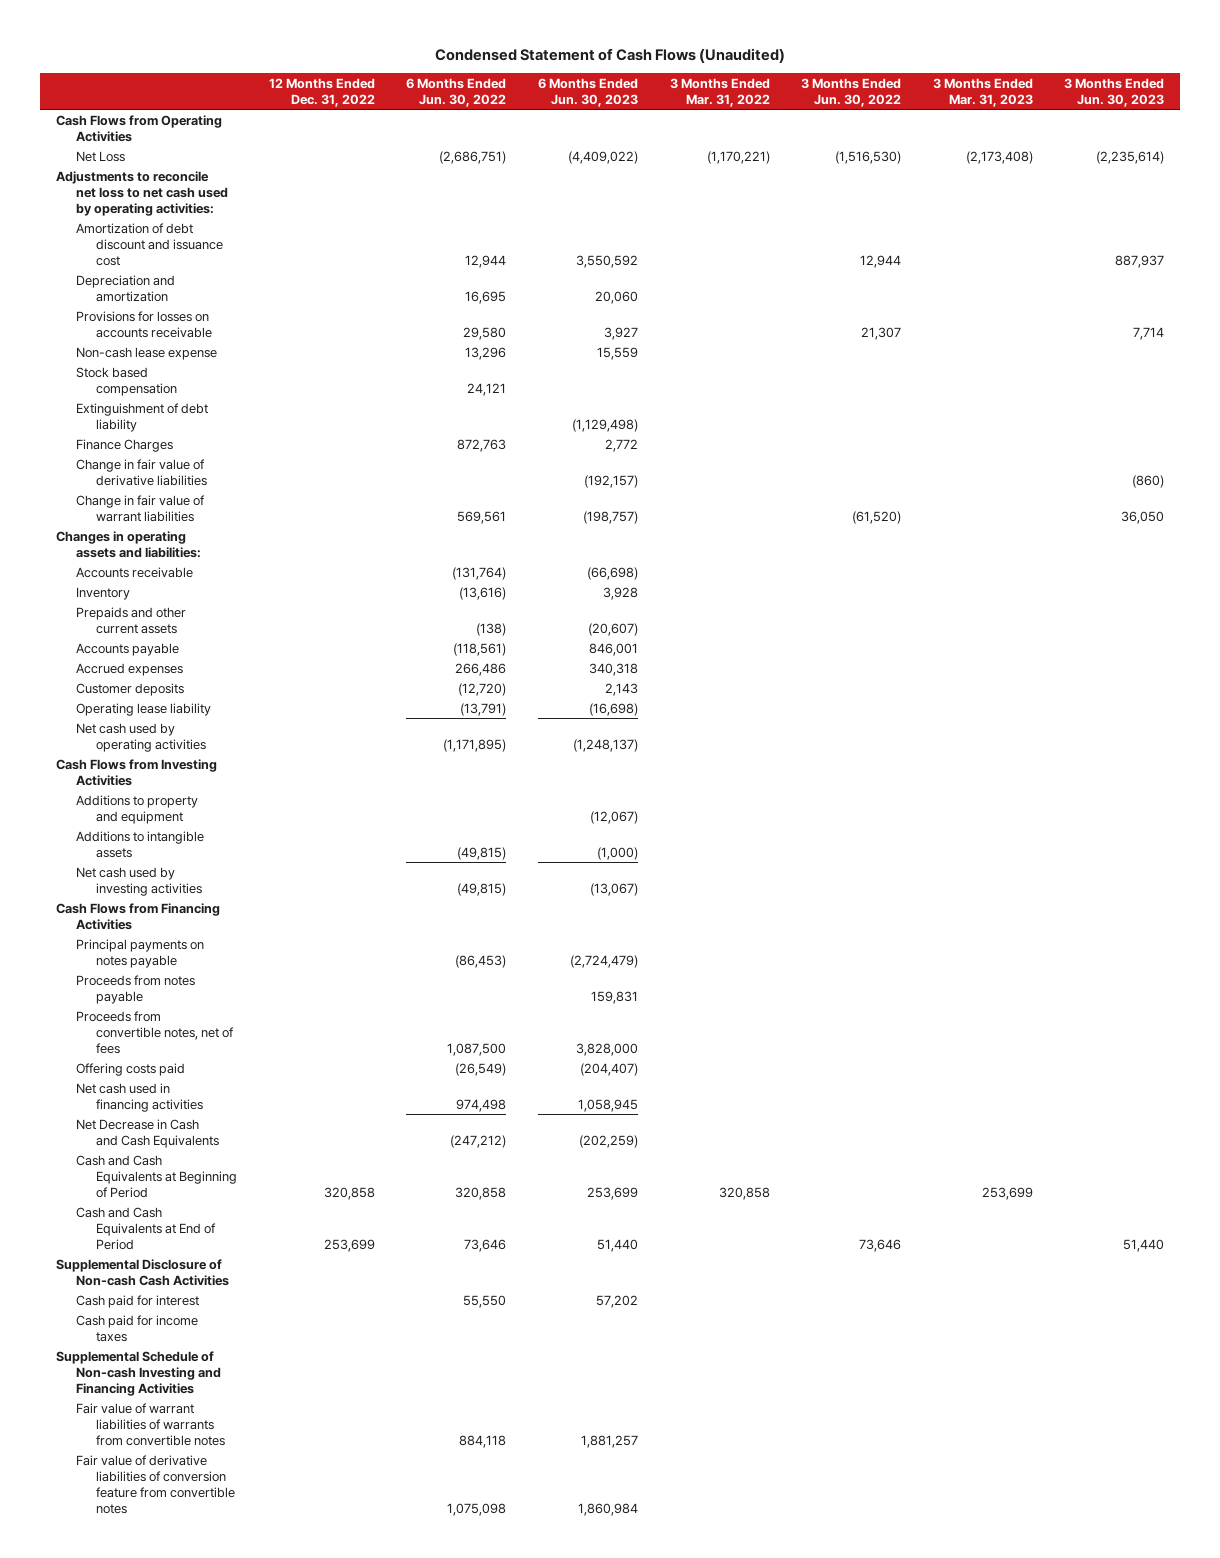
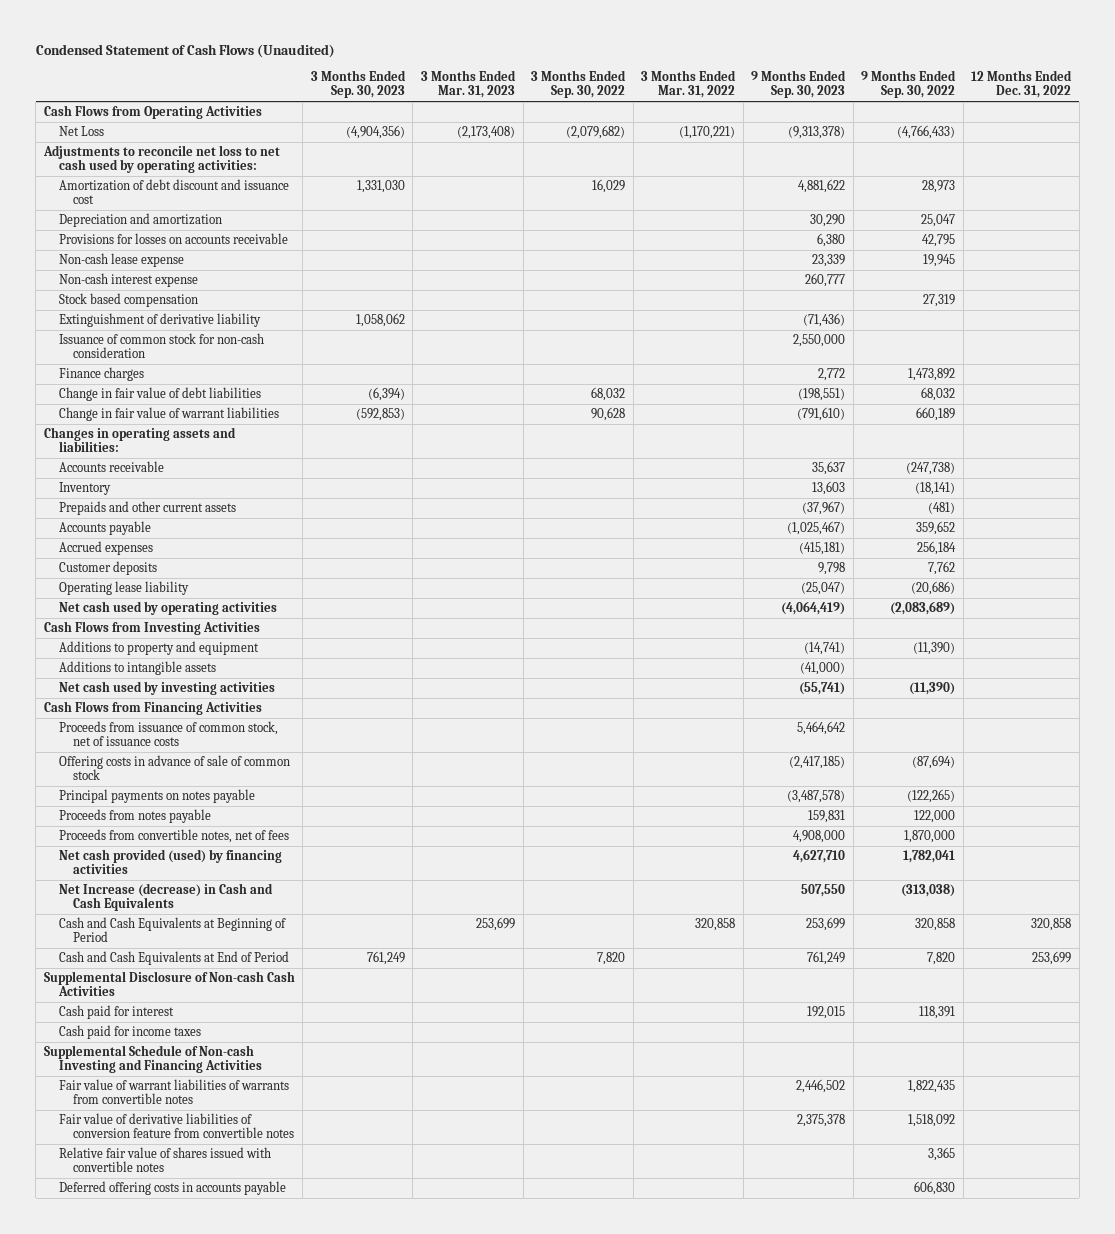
- | 12 Months Ended Dec. 31, 2022 | 6 Months Ended Jun. 30, 2022 | 6 Months Ended Jun. 30, 2023 | 3 Months Ended Mar. 31, 2022 | 3 Months Ended Jun. 30, 2022 | 3 Months Ended Mar. 31, 2023 | 3 Months Ended Jun. 30, 2023
+ | 3 Months Ended Sep. 30, 2023 | 3 Months Ended Mar. 31, 2023 | 3 Months Ended Sep. 30, 2022 | 3 Months Ended Mar. 31, 2022 | 9 Months Ended Sep. 30, 2023 | 9 Months Ended Sep. 30, 2022 | 12 Months Ended Dec. 31, 2022
+ Non-cash interest expense | | | | | 260,777 | |
- Extinguishment of debt liability | | | (1,129,498) | | | |
- Finance Charges | | 872,763 | 2,772 | | | |
- Change in fair value of derivative liabilities | | | (192,157) | | | | (860)
+ Extinguishment of derivative liability | 1,058,062 | | | | (71,436) | |
+ Issuance of common stock for non-cash consideration | | | | | 2,550,000 | |
+ Finance charges | | | | | 2,772 | 1,473,892 |
+ Change in fair value of debt liabilities | (6,394) | | 68,032 | | (198,551) | 68,032 |
+ Proceeds from issuance of common stock, net of issuance costs | | | | | 5,464,642 | |
+ Offering costs in advance of sale of common stock | | | | | (2,417,185) | (87,694) |
- Offering costs paid | | (26,549) | (204,407) | | | |
- Net cash used in financing activities | | 974,498 | 1,058,945 | | | |
- Net Decrease in Cash and Cash Equivalents | | (247,212) | (202,259) | | | |
+ Net cash provided (used) by financing activities | | | | | 4,627,710 | 1,782,041 |
+ Net Increase (decrease) in Cash and Cash Equivalents | | | | | 507,550 | (313,038) |
+ Relative fair value of shares issued with convertible notes | | | | | | 3,365 |
+ Deferred offering costs in accounts payable | | | | | | 606,830 |

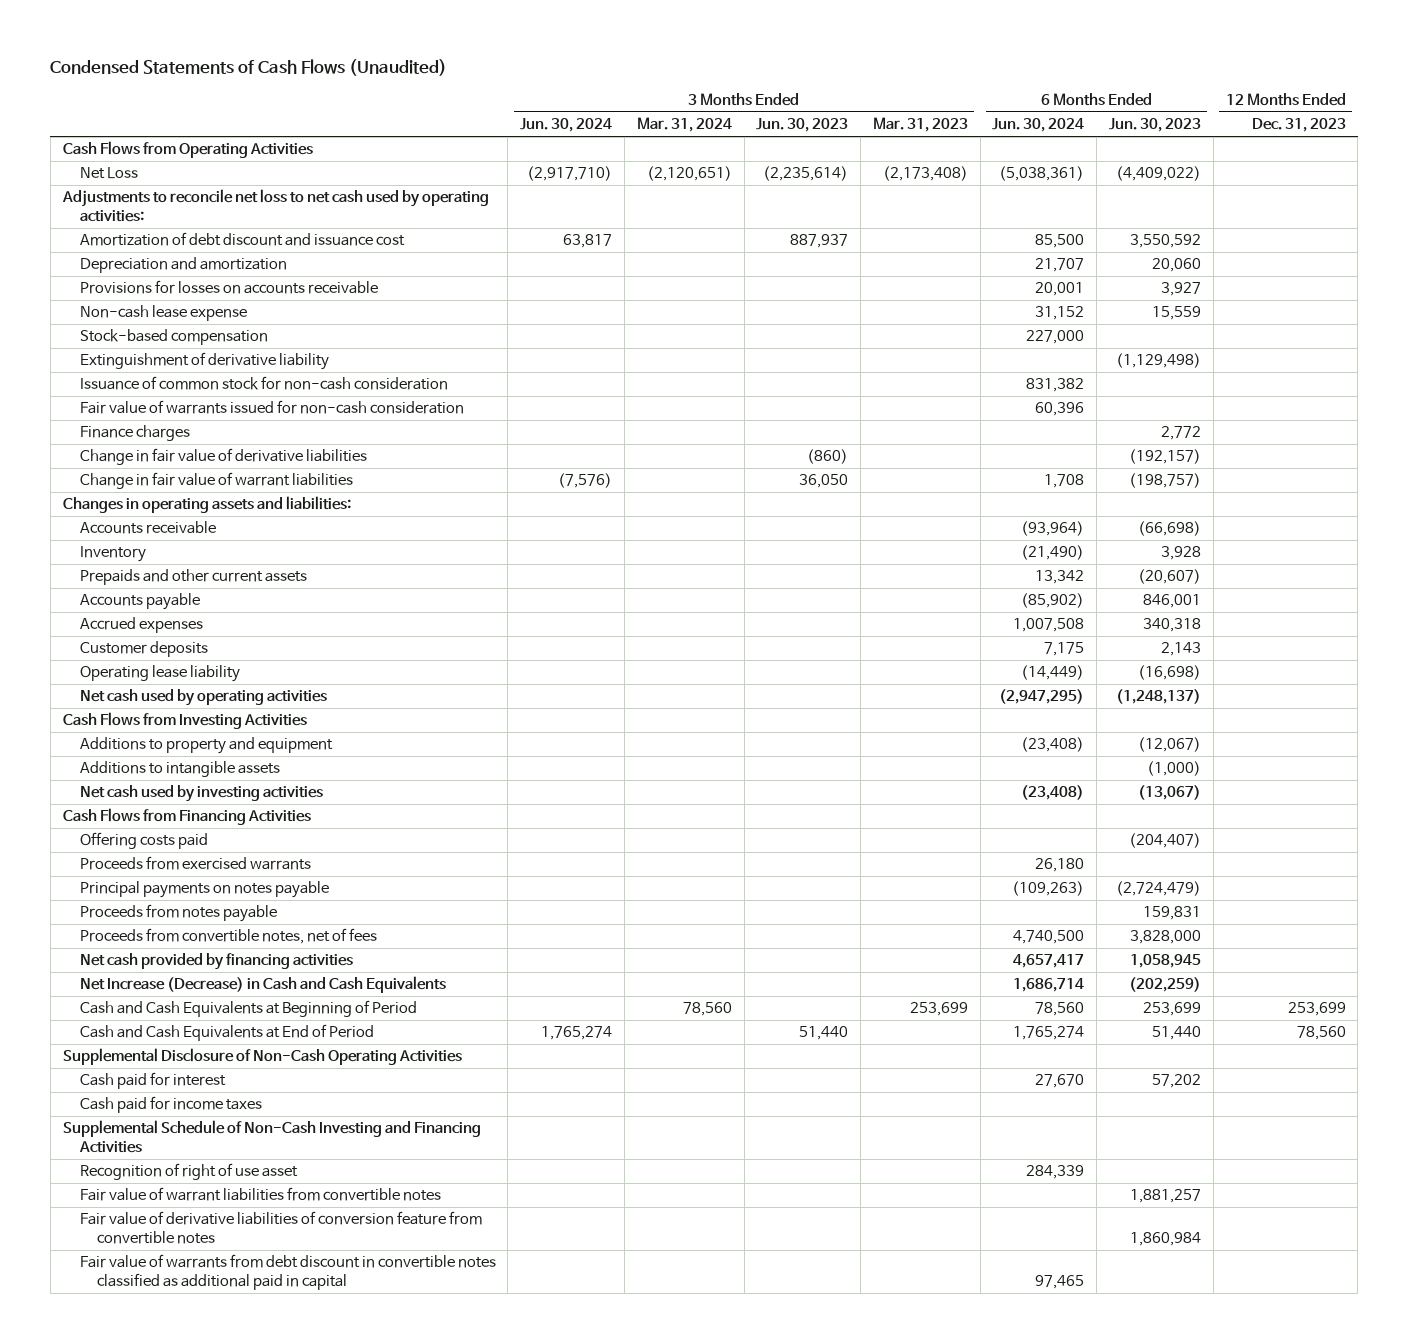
- Condensed Statement of Cash Flows (Unaudited)
+ Condensed Statements of Cash Flows (Unaudited)
- | 3 Months Ended Sep. 30, 2023 | 3 Months Ended Mar. 31, 2023 | 3 Months Ended Sep. 30, 2022 | 3 Months Ended Mar. 31, 2022 | 9 Months Ended Sep. 30, 2023 | 9 Months Ended Sep. 30, 2022 | 12 Months Ended Dec. 31, 2022
+ | 3 Months Ended Jun. 30, 2024 | 3 Months Ended Mar. 31, 2024 | 3 Months Ended Jun. 30, 2023 | 3 Months Ended Mar. 31, 2023 | 6 Months Ended Jun. 30, 2024 | 6 Months Ended Jun. 30, 2023 | 12 Months Ended Dec. 31, 2023
- Non-cash interest expense | | | | | 260,777 | |
- Stock based compensation | | | | | | 27,319 |
+ Stock-based compensation | | | | | 227,000 | |
+ Fair value of warrants issued for non-cash consideration | | | | | 60,396 | |
- Change in fair value of debt liabilities | (6,394) | | 68,032 | | (198,551) | 68,032 |
+ Change in fair value of derivative liabilities | | | (860) | | | (192,157) |
- Proceeds from issuance of common stock, net of issuance costs | | | | | 5,464,642 | |
- Offering costs in advance of sale of common stock | | | | | (2,417,185) | (87,694) |
+ Offering costs paid | | | | | | (204,407) |
+ Proceeds from exercised warrants | | | | | 26,180 | |
- Net cash provided (used) by financing activities | | | | | 4,627,710 | 1,782,041 |
- Net Increase (decrease) in Cash and Cash Equivalents | | | | | 507,550 | (313,038) |
+ Net cash provided by financing activities | | | | | 4,657,417 | 1,058,945 |
+ Net Increase (Decrease) in Cash and Cash Equivalents | | | | | 1,686,714 | (202,259) |
- Supplemental Disclosure of Non-cash Cash Activities
+ Supplemental Disclosure of Non-Cash Operating Activities
- Supplemental Schedule of Non-cash Investing and Financing Activities
- Fair value of warrant liabilities of warrants from convertible notes | | | | | 2,446,502 | 1,822,435 |
+ Supplemental Schedule of Non-Cash Investing and Financing Activities
+ Recognition of right of use asset | | | | | 284,339 | |
+ Fair value of warrant liabilities from convertible notes | | | | | | 1,881,257 |
- Relative fair value of shares issued with convertible notes | | | | | | 3,365 |
- Deferred offering costs in accounts payable | | | | | | 606,830 |
+ Fair value of warrants from debt discount in convertible notes classified as additional paid in capital | | | | | 97,465 | |

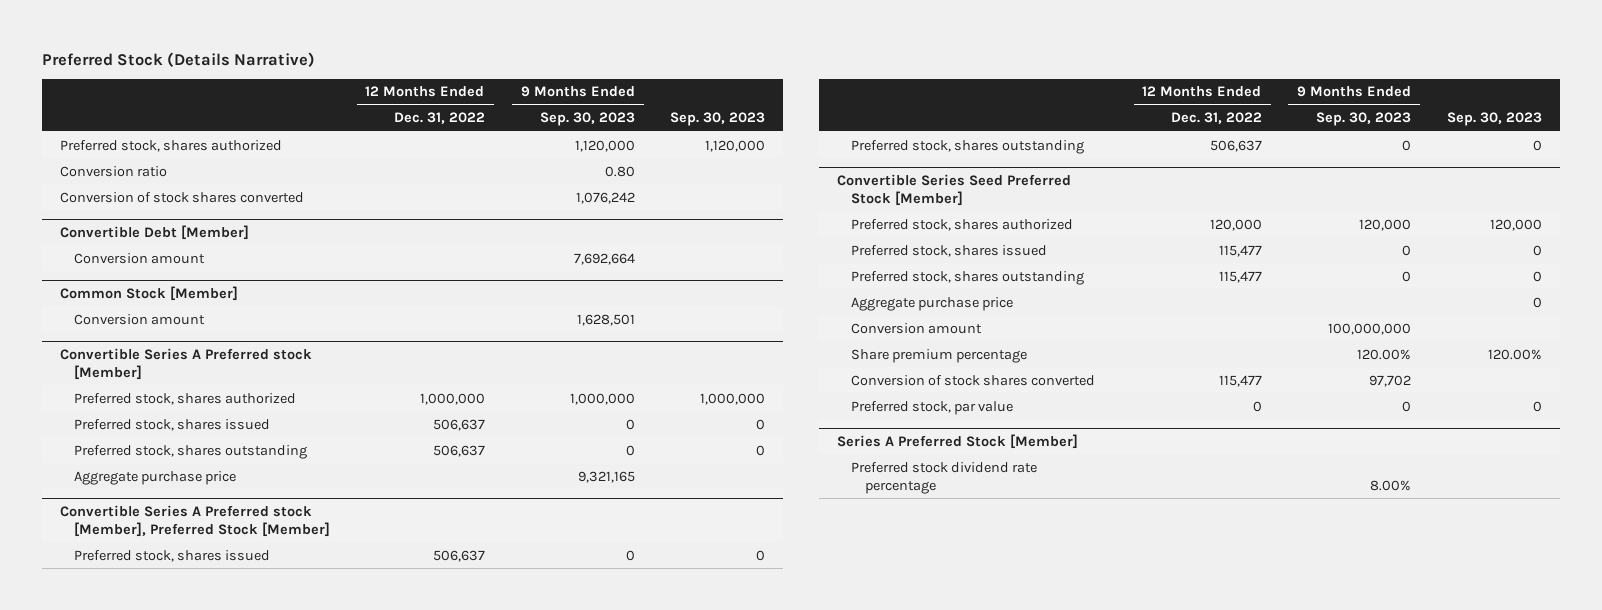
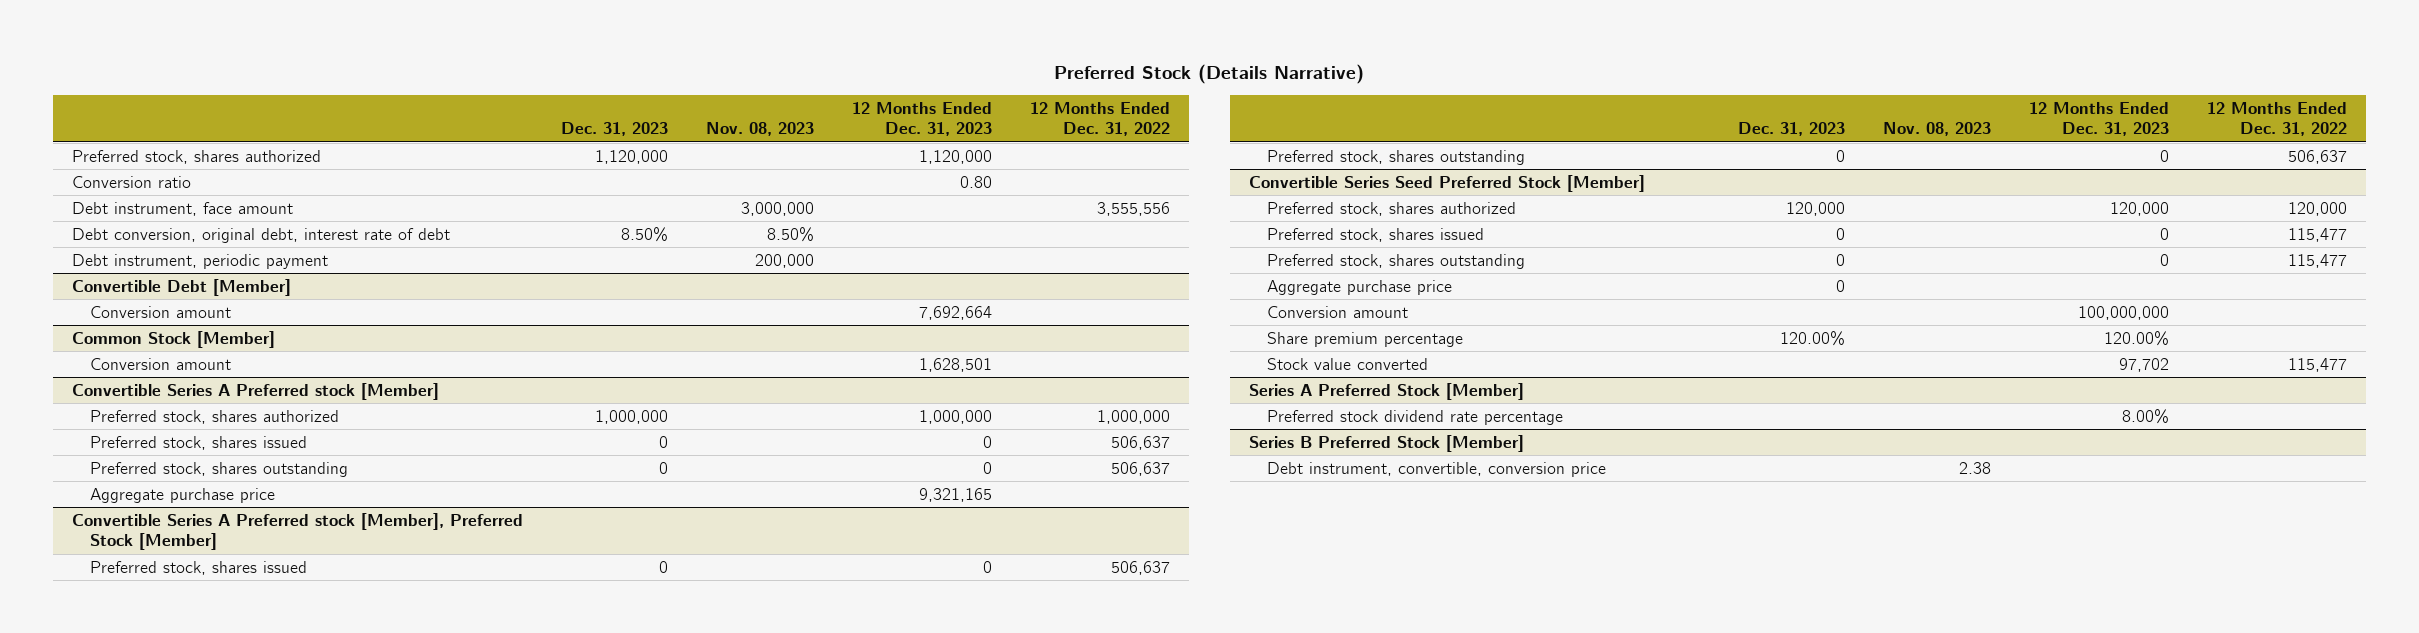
- | 12 Months Ended Dec. 31, 2022 | 9 Months Ended Sep. 30, 2023 | Sep. 30, 2023
+ | Dec. 31, 2023 | Nov. 08, 2023 | 12 Months Ended Dec. 31, 2023 | 12 Months Ended Dec. 31, 2022
- Conversion of stock shares converted | | 1,076,242 |
+ Debt instrument, face amount | | 3,000,000 | | 3,555,556
+ Debt conversion, original debt, interest rate of debt | 8.50% | 8.50% | |
+ Debt instrument, periodic payment | | 200,000 | |
@ Convertible Series Seed Preferred Stock [Member]
- Conversion of stock shares converted | 115,477 | 97,702 |
- Preferred stock, par value | 0 | 0 | 0
+ Stock value converted | | | 97,702 | 115,477
+ Series B Preferred Stock [Member]
+ Debt instrument, convertible, conversion price | | 2.38 | |

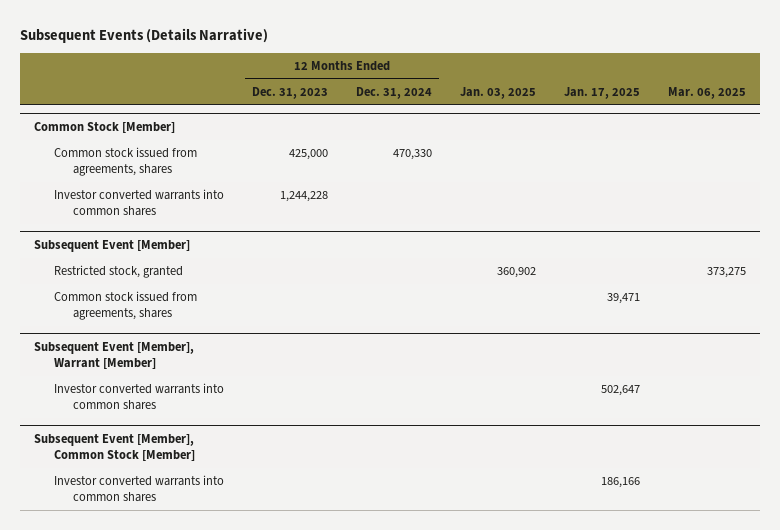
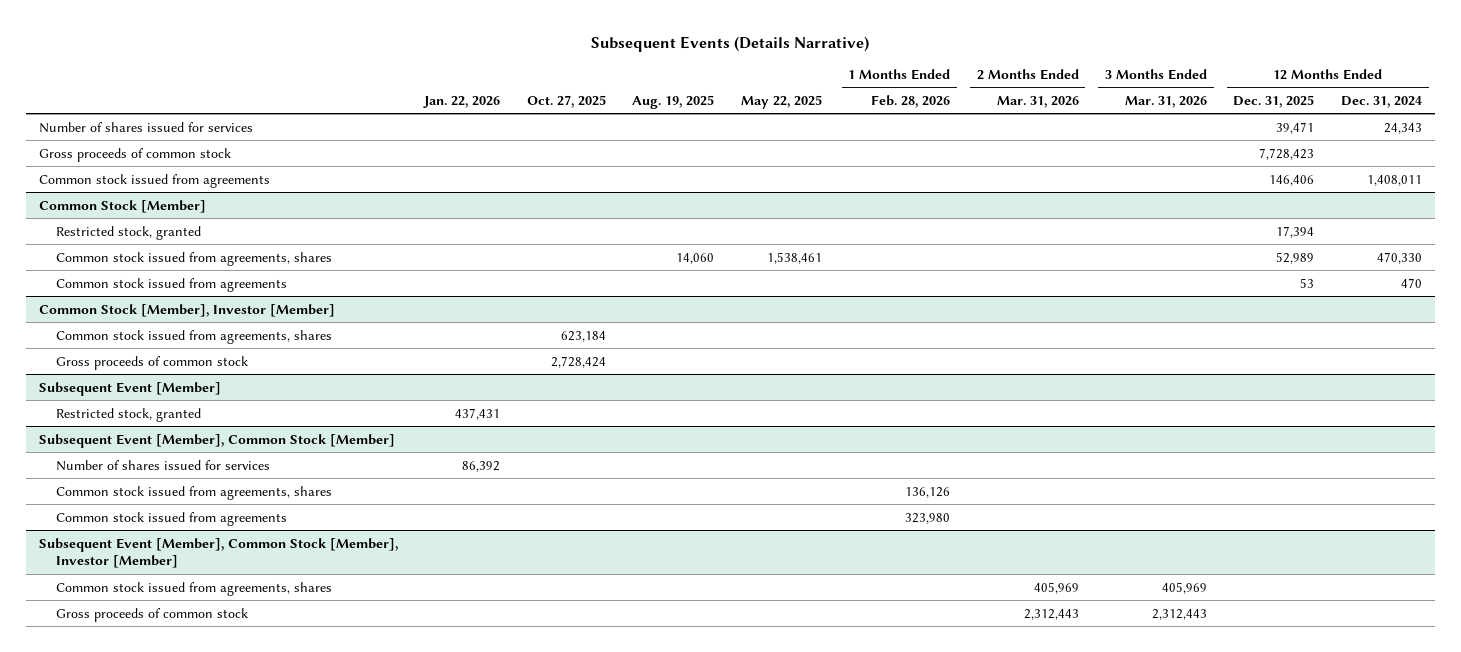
- | 12 Months Ended Dec. 31, 2023 | 12 Months Ended Dec. 31, 2024 | Jan. 03, 2025 | Jan. 17, 2025 | Mar. 06, 2025
+ | Jan. 22, 2026 | Oct. 27, 2025 | Aug. 19, 2025 | May 22, 2025 | 1 Months Ended Feb. 28, 2026 | 2 Months Ended Mar. 31, 2026 | 3 Months Ended Mar. 31, 2026 | 12 Months Ended Dec. 31, 2025 | 12 Months Ended Dec. 31, 2024
+ Number of shares issued for services | | | | | | | | 39,471 | 24,343
+ Gross proceeds of common stock | | | | | | | | 7,728,423 |
+ Common stock issued from agreements | | | | | | | | 146,406 | 1,408,011
@ Common Stock [Member]
+ Restricted stock, granted | | | | | | | | 17,394 |
- Investor converted warrants into common shares | 1,244,228 | | | |
+ Common stock issued from agreements | | | | | | | | 53 | 470
+ Common Stock [Member], Investor [Member]
+ Common stock issued from agreements, shares | | 623,184 | | | | | | |
+ Gross proceeds of common stock | | 2,728,424 | | | | | | |
@ Subsequent Event [Member]
- Common stock issued from agreements, shares | | | | 39,471 |
- Subsequent Event [Member], Warrant [Member]
- Investor converted warrants into common shares | | | | 502,647 |
@ Subsequent Event [Member], Common Stock [Member]
- Investor converted warrants into common shares | | | | 186,166 |
+ Number of shares issued for services | 86,392 | | | | | | | |
+ Common stock issued from agreements, shares | | | | | 136,126 | | | |
+ Common stock issued from agreements | | | | | 323,980 | | | |
+ Subsequent Event [Member], Common Stock [Member], Investor [Member]
+ Common stock issued from agreements, shares | | | | | | 405,969 | 405,969 | |
+ Gross proceeds of common stock | | | | | | 2,312,443 | 2,312,443 | |

